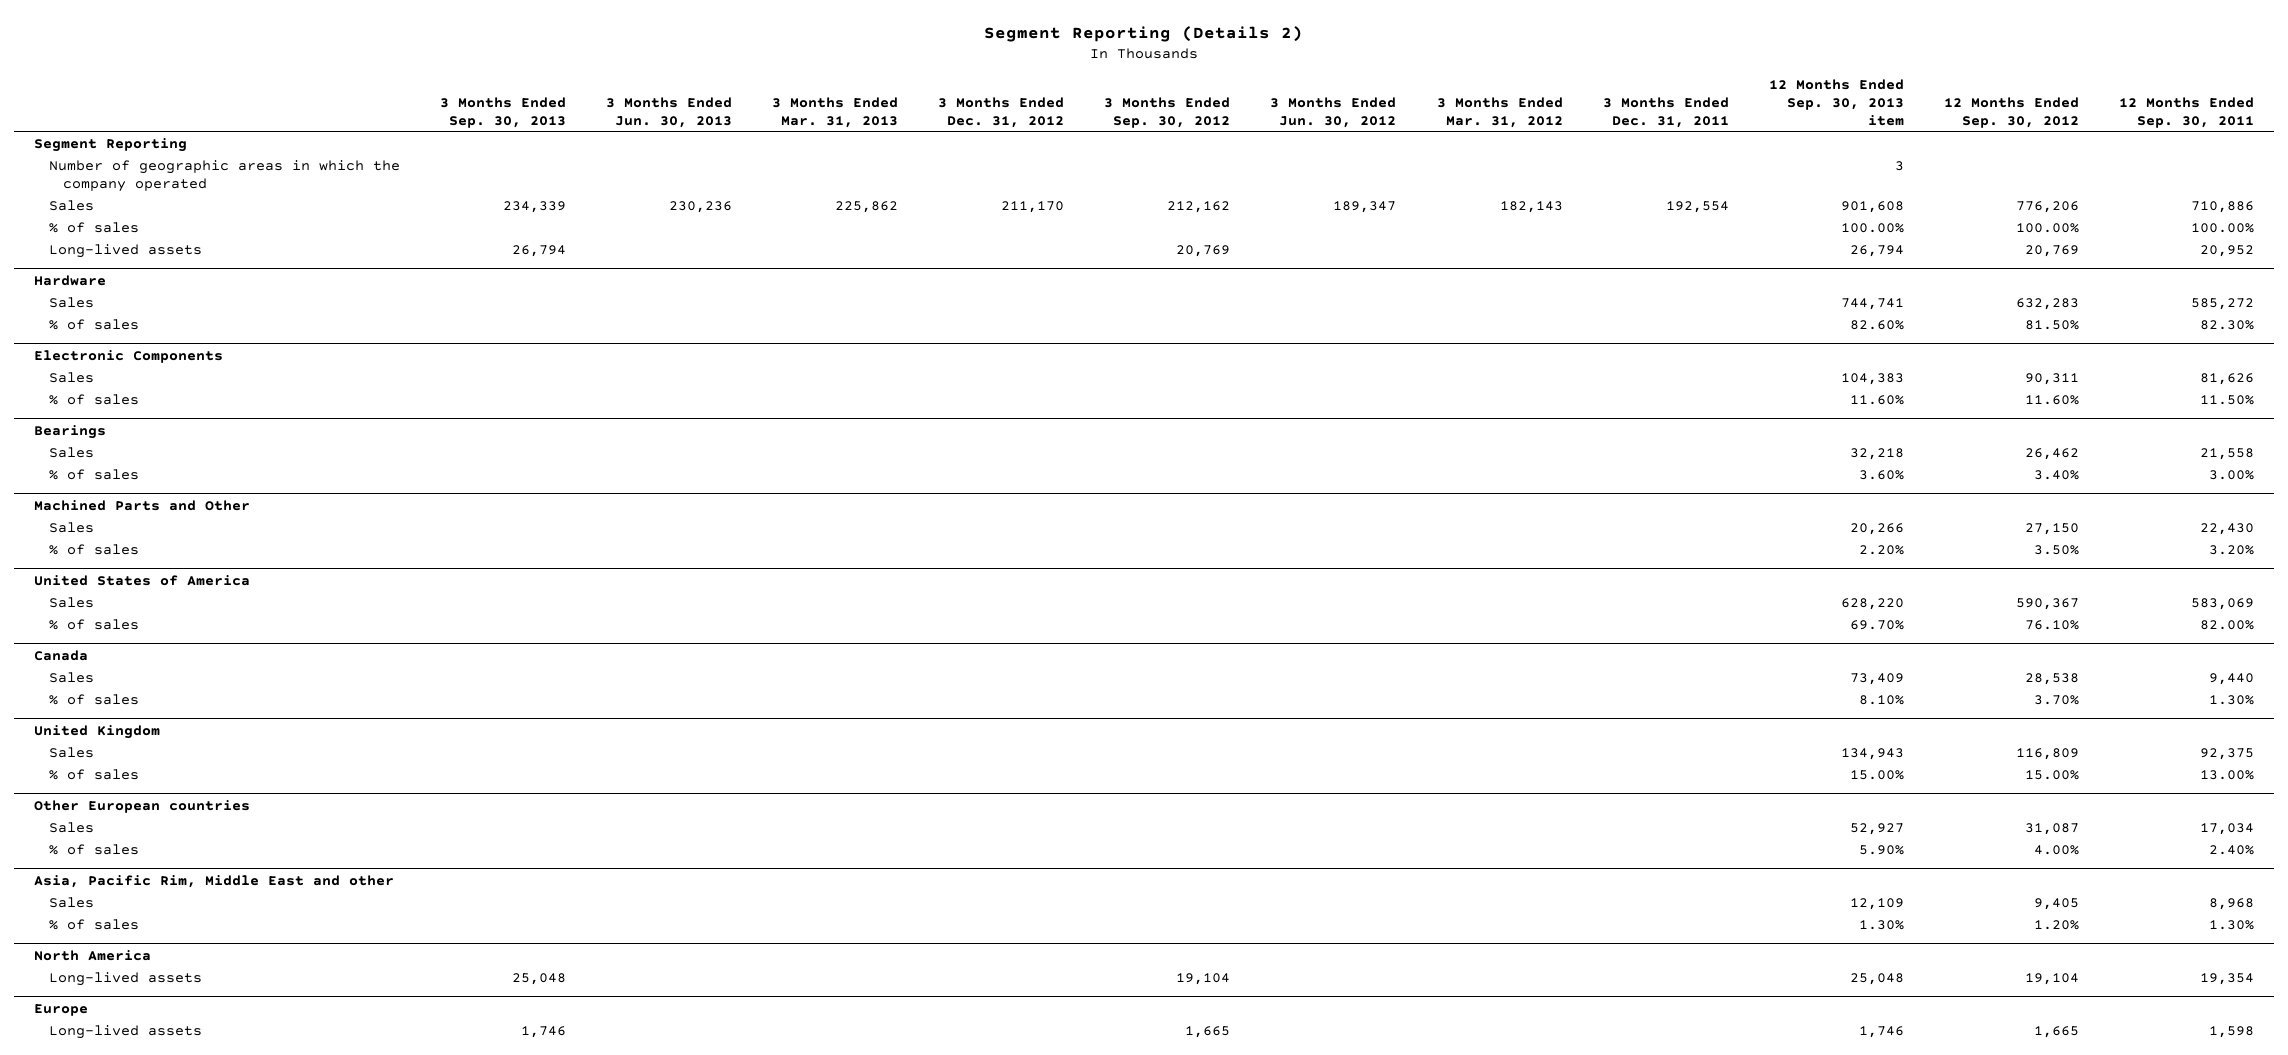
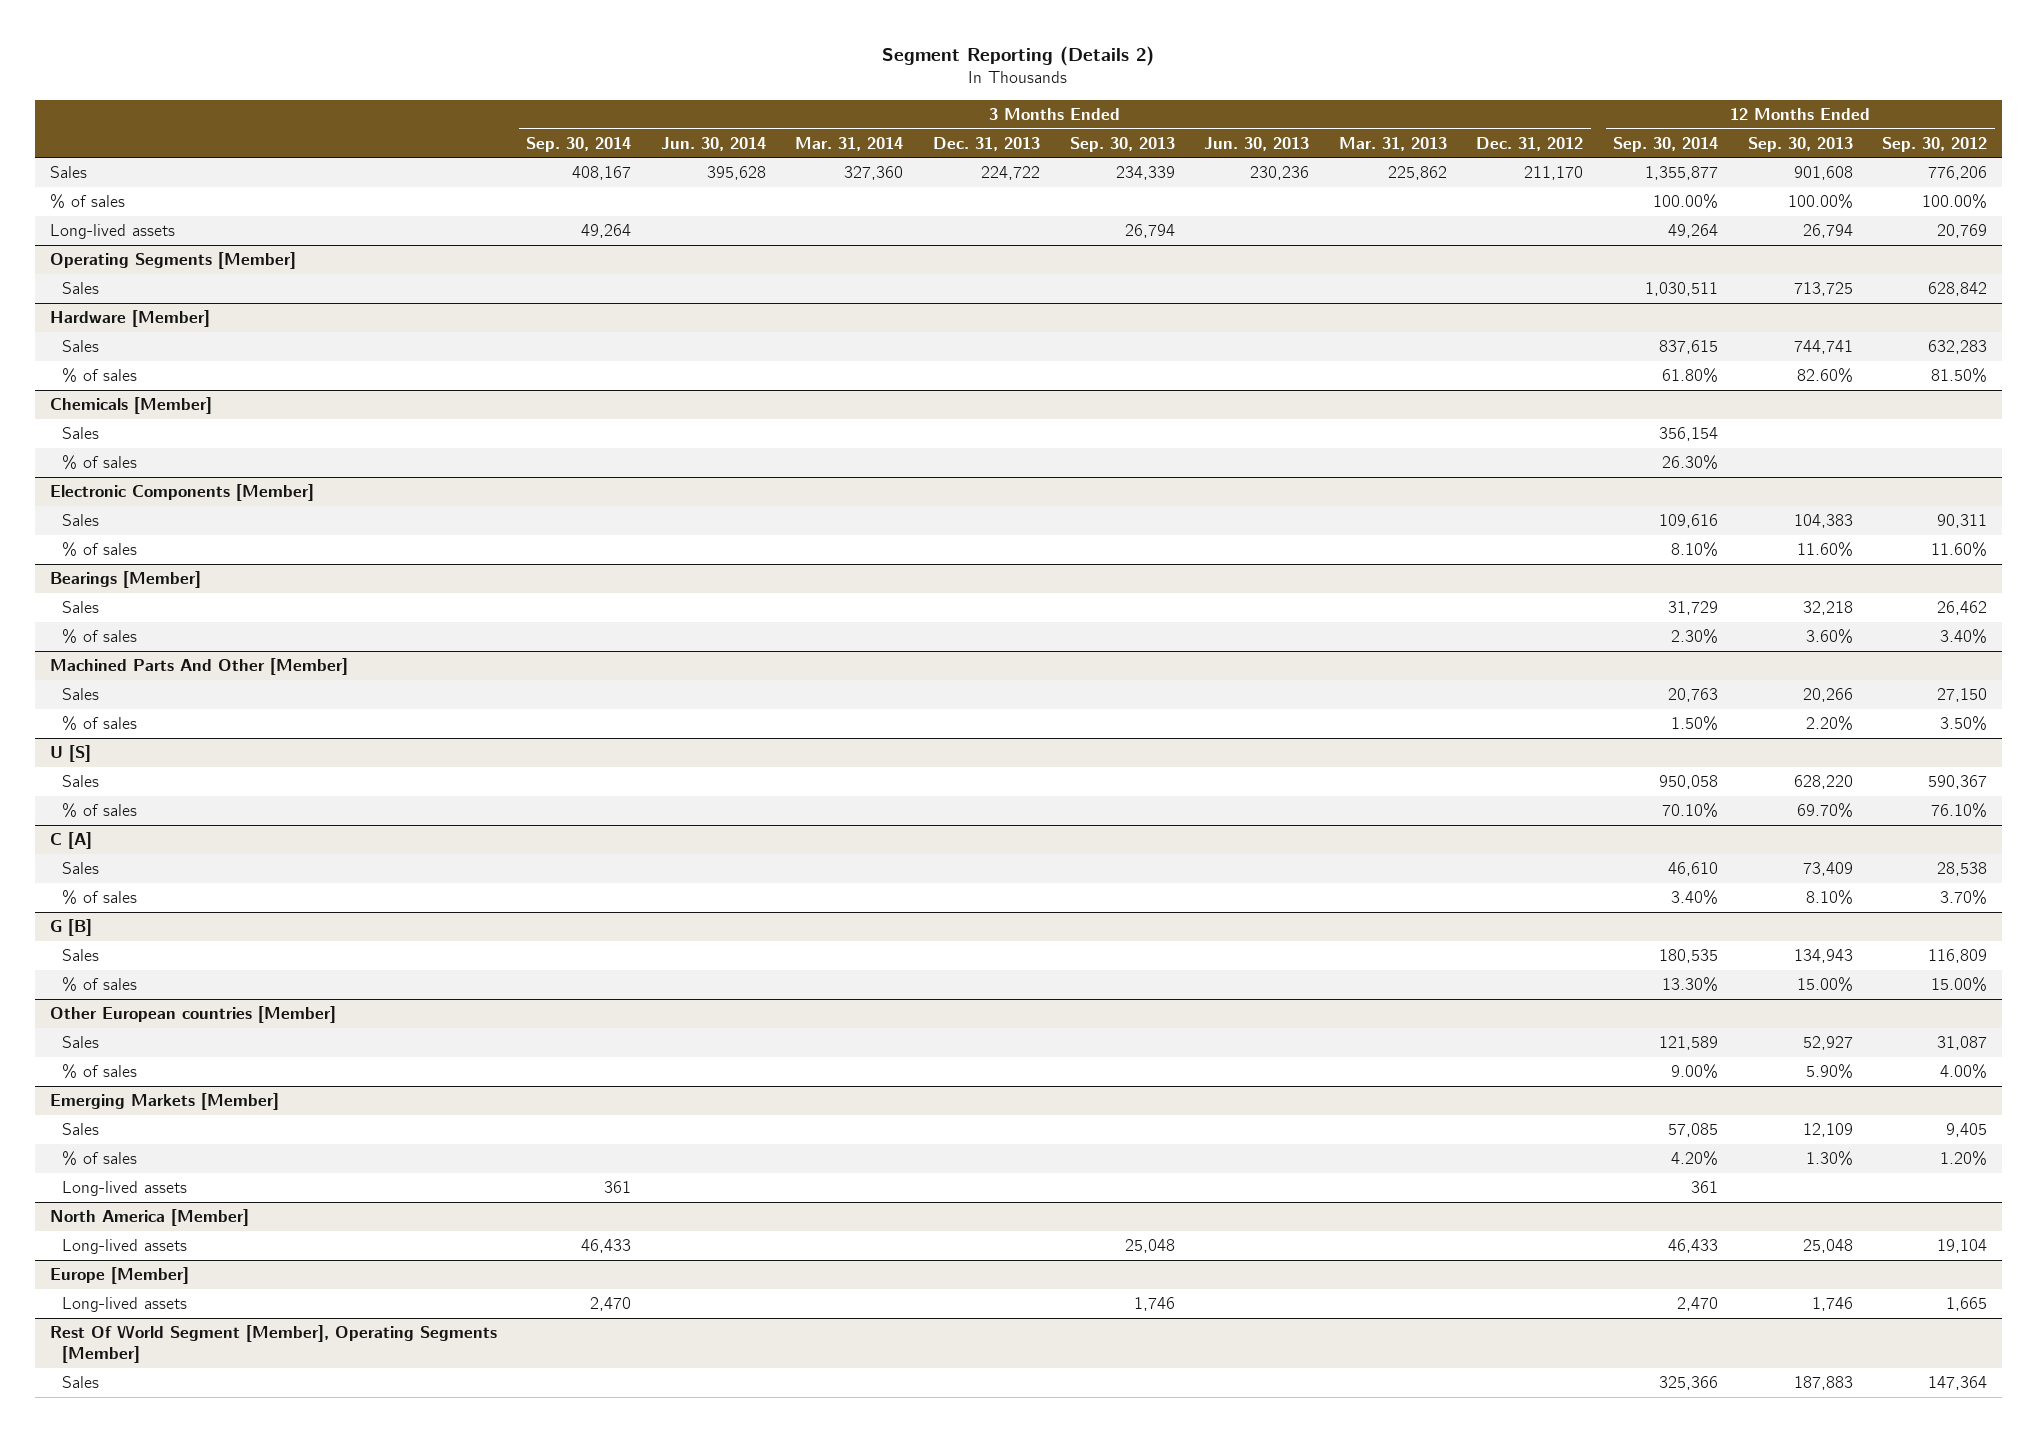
- | 3 Months Ended Sep. 30, 2013 | 3 Months Ended Jun. 30, 2013 | 3 Months Ended Mar. 31, 2013 | 3 Months Ended Dec. 31, 2012 | 3 Months Ended Sep. 30, 2012 | 3 Months Ended Jun. 30, 2012 | 3 Months Ended Mar. 31, 2012 | 3 Months Ended Dec. 31, 2011 | 12 Months Ended Sep. 30, 2013 item | 12 Months Ended Sep. 30, 2012 | 12 Months Ended Sep. 30, 2011
+ | 3 Months Ended Sep. 30, 2014 | 3 Months Ended Jun. 30, 2014 | 3 Months Ended Mar. 31, 2014 | 3 Months Ended Dec. 31, 2013 | 3 Months Ended Sep. 30, 2013 | 3 Months Ended Jun. 30, 2013 | 3 Months Ended Mar. 31, 2013 | 3 Months Ended Dec. 31, 2012 | 12 Months Ended Sep. 30, 2014 | 12 Months Ended Sep. 30, 2013 | 12 Months Ended Sep. 30, 2012
- Segment Reporting
- Number of geographic areas in which the company operated | | | | | | | | | 3 | |
- Hardware
+ Operating Segments [Member]
+ Sales | | | | | | | | | 1,030,511 | 713,725 | 628,842
+ Hardware [Member]
- Electronic Components
+ Chemicals [Member]
+ Sales | | | | | | | | | 356,154 | |
+ % of sales | | | | | | | | | 26.30% | |
+ Electronic Components [Member]
- Bearings
+ Bearings [Member]
- Machined Parts and Other
+ Machined Parts And Other [Member]
- United States of America
+ U [S]
- Canada
+ C [A]
- United Kingdom
+ G [B]
- Other European countries
+ Other European countries [Member]
- Asia, Pacific Rim, Middle East and other
+ Emerging Markets [Member]
- North America
+ Long-lived assets | 361 | | | | | | | | 361 | |
+ North America [Member]
- Europe
+ Europe [Member]
+ Rest Of World Segment [Member], Operating Segments [Member]
+ Sales | | | | | | | | | 325,366 | 187,883 | 147,364

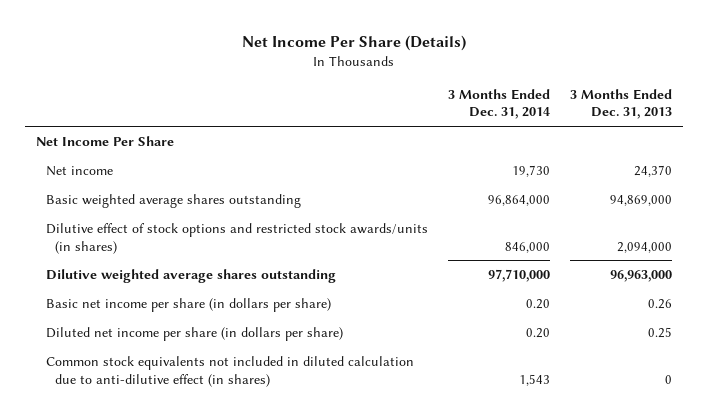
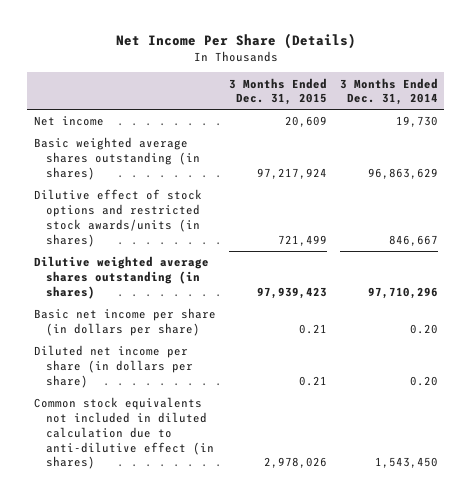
- | 3 Months Ended Dec. 31, 2014 | 3 Months Ended Dec. 31, 2013
+ | 3 Months Ended Dec. 31, 2015 | 3 Months Ended Dec. 31, 2014
- Net Income Per Share
- Basic weighted average shares outstanding | 96,864,000 | 94,869,000
- Dilutive effect of stock options and restricted stock awards/units (in shares) | 846,000 | 2,094,000
- Dilutive weighted average shares outstanding | 97,710,000 | 96,963,000
+ Basic weighted average shares outstanding (in shares) | 97,217,924 | 96,863,629
+ Dilutive effect of stock options and restricted stock awards/units (in shares) | 721,499 | 846,667
+ Dilutive weighted average shares outstanding (in shares) | 97,939,423 | 97,710,296
- Common stock equivalents not included in diluted calculation due to anti-dilutive effect (in shares) | 1,543 | 0
+ Common stock equivalents not included in diluted calculation due to anti-dilutive effect (in shares) | 2,978,026 | 1,543,450

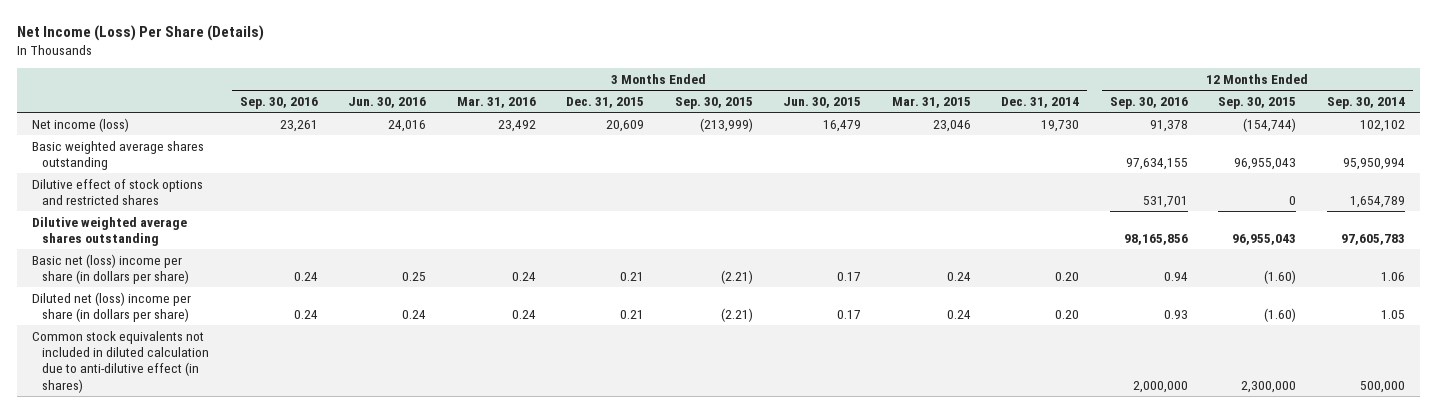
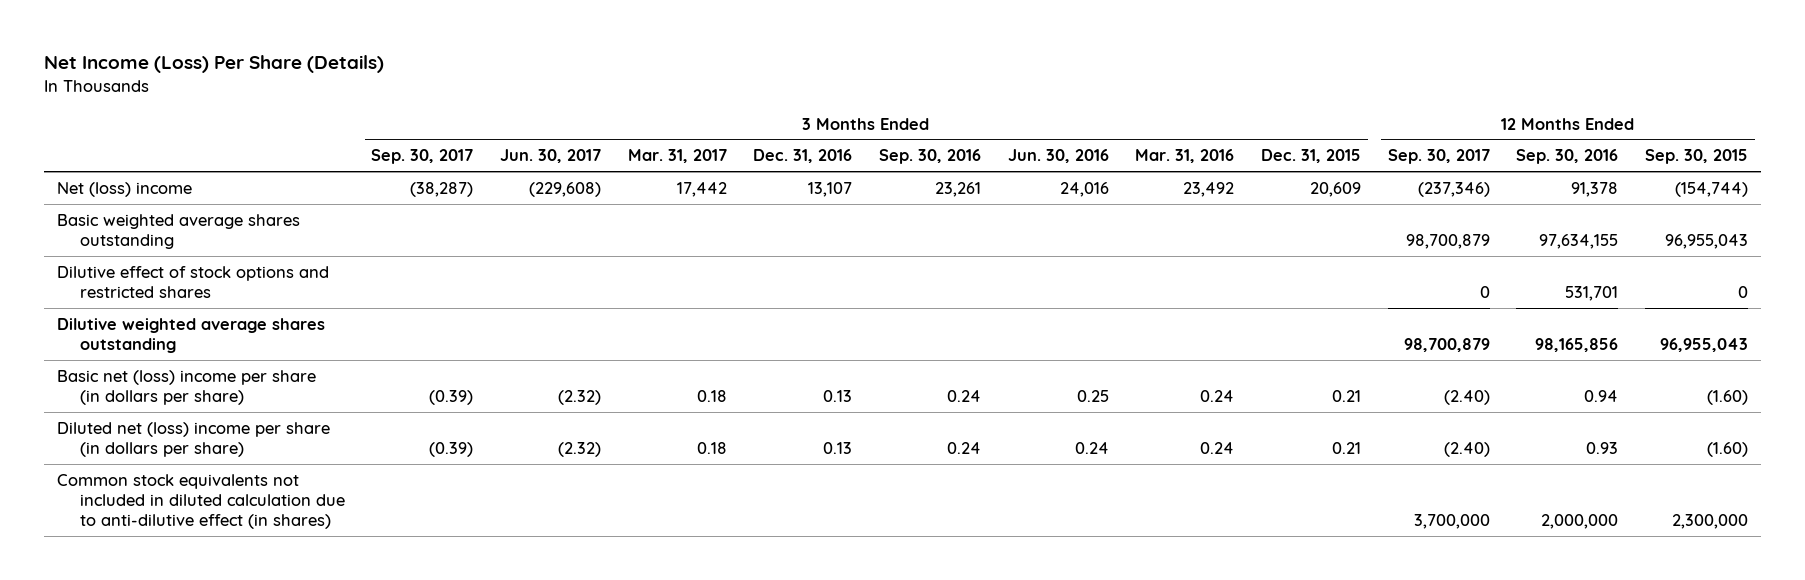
- | 3 Months Ended Sep. 30, 2016 | 3 Months Ended Jun. 30, 2016 | 3 Months Ended Mar. 31, 2016 | 3 Months Ended Dec. 31, 2015 | 3 Months Ended Sep. 30, 2015 | 3 Months Ended Jun. 30, 2015 | 3 Months Ended Mar. 31, 2015 | 3 Months Ended Dec. 31, 2014 | 12 Months Ended Sep. 30, 2016 | 12 Months Ended Sep. 30, 2015 | 12 Months Ended Sep. 30, 2014
+ | 3 Months Ended Sep. 30, 2017 | 3 Months Ended Jun. 30, 2017 | 3 Months Ended Mar. 31, 2017 | 3 Months Ended Dec. 31, 2016 | 3 Months Ended Sep. 30, 2016 | 3 Months Ended Jun. 30, 2016 | 3 Months Ended Mar. 31, 2016 | 3 Months Ended Dec. 31, 2015 | 12 Months Ended Sep. 30, 2017 | 12 Months Ended Sep. 30, 2016 | 12 Months Ended Sep. 30, 2015
- Net income (loss) | 23,261 | 24,016 | 23,492 | 20,609 | (213,999) | 16,479 | 23,046 | 19,730 | 91,378 | (154,744) | 102,102
+ Net (loss) income | (38,287) | (229,608) | 17,442 | 13,107 | 23,261 | 24,016 | 23,492 | 20,609 | (237,346) | 91,378 | (154,744)

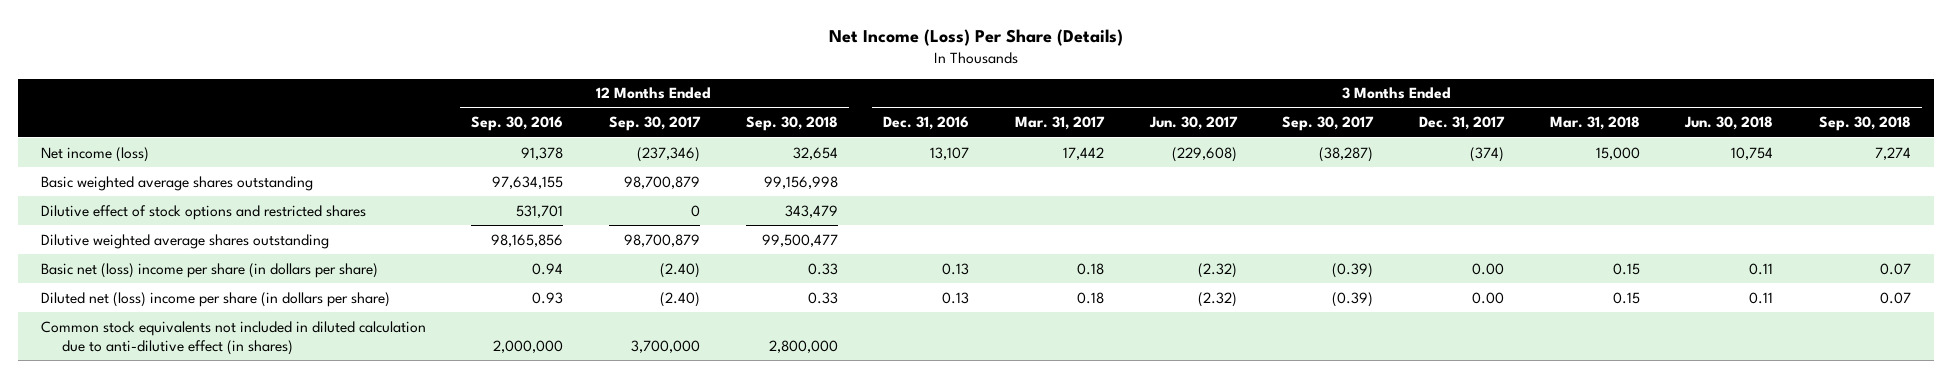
- | 3 Months Ended Sep. 30, 2017 | 3 Months Ended Jun. 30, 2017 | 3 Months Ended Mar. 31, 2017 | 3 Months Ended Dec. 31, 2016 | 3 Months Ended Sep. 30, 2016 | 3 Months Ended Jun. 30, 2016 | 3 Months Ended Mar. 31, 2016 | 3 Months Ended Dec. 31, 2015 | 12 Months Ended Sep. 30, 2017 | 12 Months Ended Sep. 30, 2016 | 12 Months Ended Sep. 30, 2015
+ | 12 Months Ended Sep. 30, 2016 | 12 Months Ended Sep. 30, 2017 | 12 Months Ended Sep. 30, 2018 | 3 Months Ended Dec. 31, 2016 | 3 Months Ended Mar. 31, 2017 | 3 Months Ended Jun. 30, 2017 | 3 Months Ended Sep. 30, 2017 | 3 Months Ended Dec. 31, 2017 | 3 Months Ended Mar. 31, 2018 | 3 Months Ended Jun. 30, 2018 | 3 Months Ended Sep. 30, 2018
- Net (loss) income | (38,287) | (229,608) | 17,442 | 13,107 | 23,261 | 24,016 | 23,492 | 20,609 | (237,346) | 91,378 | (154,744)
+ Net income (loss) | 91,378 | (237,346) | 32,654 | 13,107 | 17,442 | (229,608) | (38,287) | (374) | 15,000 | 10,754 | 7,274

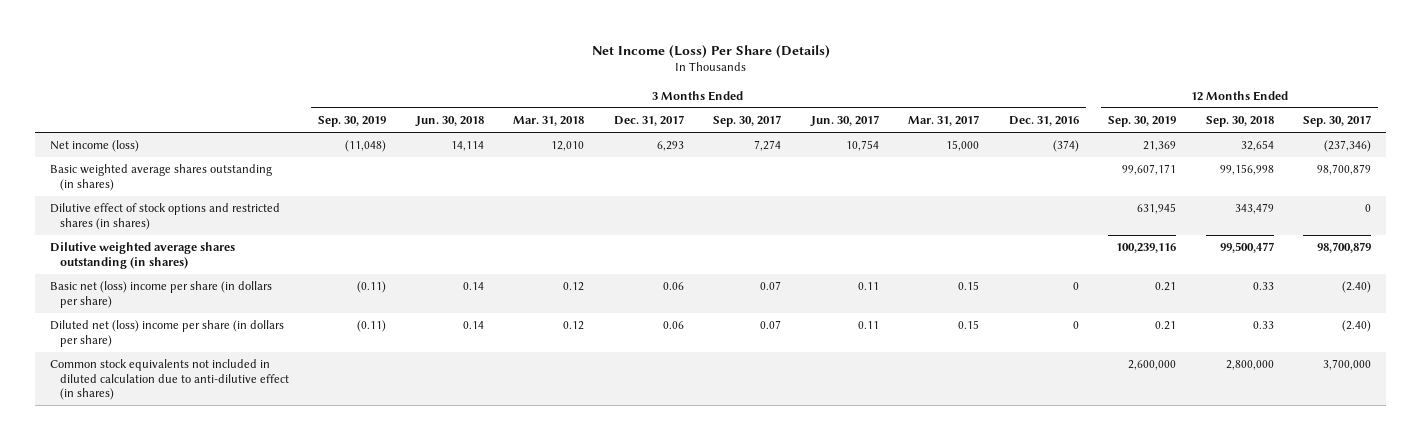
- | 12 Months Ended Sep. 30, 2016 | 12 Months Ended Sep. 30, 2017 | 12 Months Ended Sep. 30, 2018 | 3 Months Ended Dec. 31, 2016 | 3 Months Ended Mar. 31, 2017 | 3 Months Ended Jun. 30, 2017 | 3 Months Ended Sep. 30, 2017 | 3 Months Ended Dec. 31, 2017 | 3 Months Ended Mar. 31, 2018 | 3 Months Ended Jun. 30, 2018 | 3 Months Ended Sep. 30, 2018
+ | 3 Months Ended Sep. 30, 2019 | 3 Months Ended Jun. 30, 2018 | 3 Months Ended Mar. 31, 2018 | 3 Months Ended Dec. 31, 2017 | 3 Months Ended Sep. 30, 2017 | 3 Months Ended Jun. 30, 2017 | 3 Months Ended Mar. 31, 2017 | 3 Months Ended Dec. 31, 2016 | 12 Months Ended Sep. 30, 2019 | 12 Months Ended Sep. 30, 2018 | 12 Months Ended Sep. 30, 2017
- Net income (loss) | 91,378 | (237,346) | 32,654 | 13,107 | 17,442 | (229,608) | (38,287) | (374) | 15,000 | 10,754 | 7,274
- Basic weighted average shares outstanding | 97,634,155 | 98,700,879 | 99,156,998 | | | | | | | |
- Dilutive effect of stock options and restricted shares | 531,701 | 0 | 343,479 | | | | | | | |
- Dilutive weighted average shares outstanding | 98,165,856 | 98,700,879 | 99,500,477 | | | | | | | |
- Basic net (loss) income per share (in dollars per share) | 0.94 | (2.40) | 0.33 | 0.13 | 0.18 | (2.32) | (0.39) | 0.00 | 0.15 | 0.11 | 0.07
- Diluted net (loss) income per share (in dollars per share) | 0.93 | (2.40) | 0.33 | 0.13 | 0.18 | (2.32) | (0.39) | 0.00 | 0.15 | 0.11 | 0.07
+ Net income (loss) | (11,048) | 14,114 | 12,010 | 6,293 | 7,274 | 10,754 | 15,000 | (374) | 21,369 | 32,654 | (237,346)
+ Basic weighted average shares outstanding (in shares) | | | | | | | | | 99,607,171 | 99,156,998 | 98,700,879
+ Dilutive effect of stock options and restricted shares (in shares) | | | | | | | | | 631,945 | 343,479 | 0
+ Dilutive weighted average shares outstanding (in shares) | | | | | | | | | 100,239,116 | 99,500,477 | 98,700,879
+ Basic net (loss) income per share (in dollars per share) | (0.11) | 0.14 | 0.12 | 0.06 | 0.07 | 0.11 | 0.15 | 0 | 0.21 | 0.33 | (2.40)
+ Diluted net (loss) income per share (in dollars per share) | (0.11) | 0.14 | 0.12 | 0.06 | 0.07 | 0.11 | 0.15 | 0 | 0.21 | 0.33 | (2.40)

